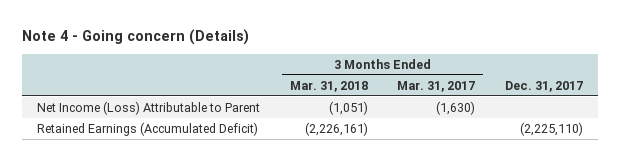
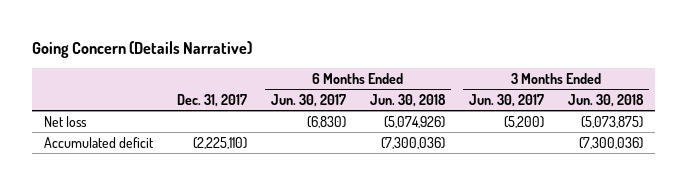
- Note 4 - Going concern (Details)
+ Going Concern (Details Narrative)
- | 3 Months Ended Mar. 31, 2018 | 3 Months Ended Mar. 31, 2017 | Dec. 31, 2017
+ | Dec. 31, 2017 | 6 Months Ended Jun. 30, 2017 | 6 Months Ended Jun. 30, 2018 | 3 Months Ended Jun. 30, 2017 | 3 Months Ended Jun. 30, 2018
- Net Income (Loss) Attributable to Parent | (1,051) | (1,630) |
- Retained Earnings (Accumulated Deficit) | (2,226,161) | | (2,225,110)
+ Net loss | | (6,830) | (5,074,926) | (5,200) | (5,073,875)
+ Accumulated deficit | (2,225,110) | | (7,300,036) | | (7,300,036)

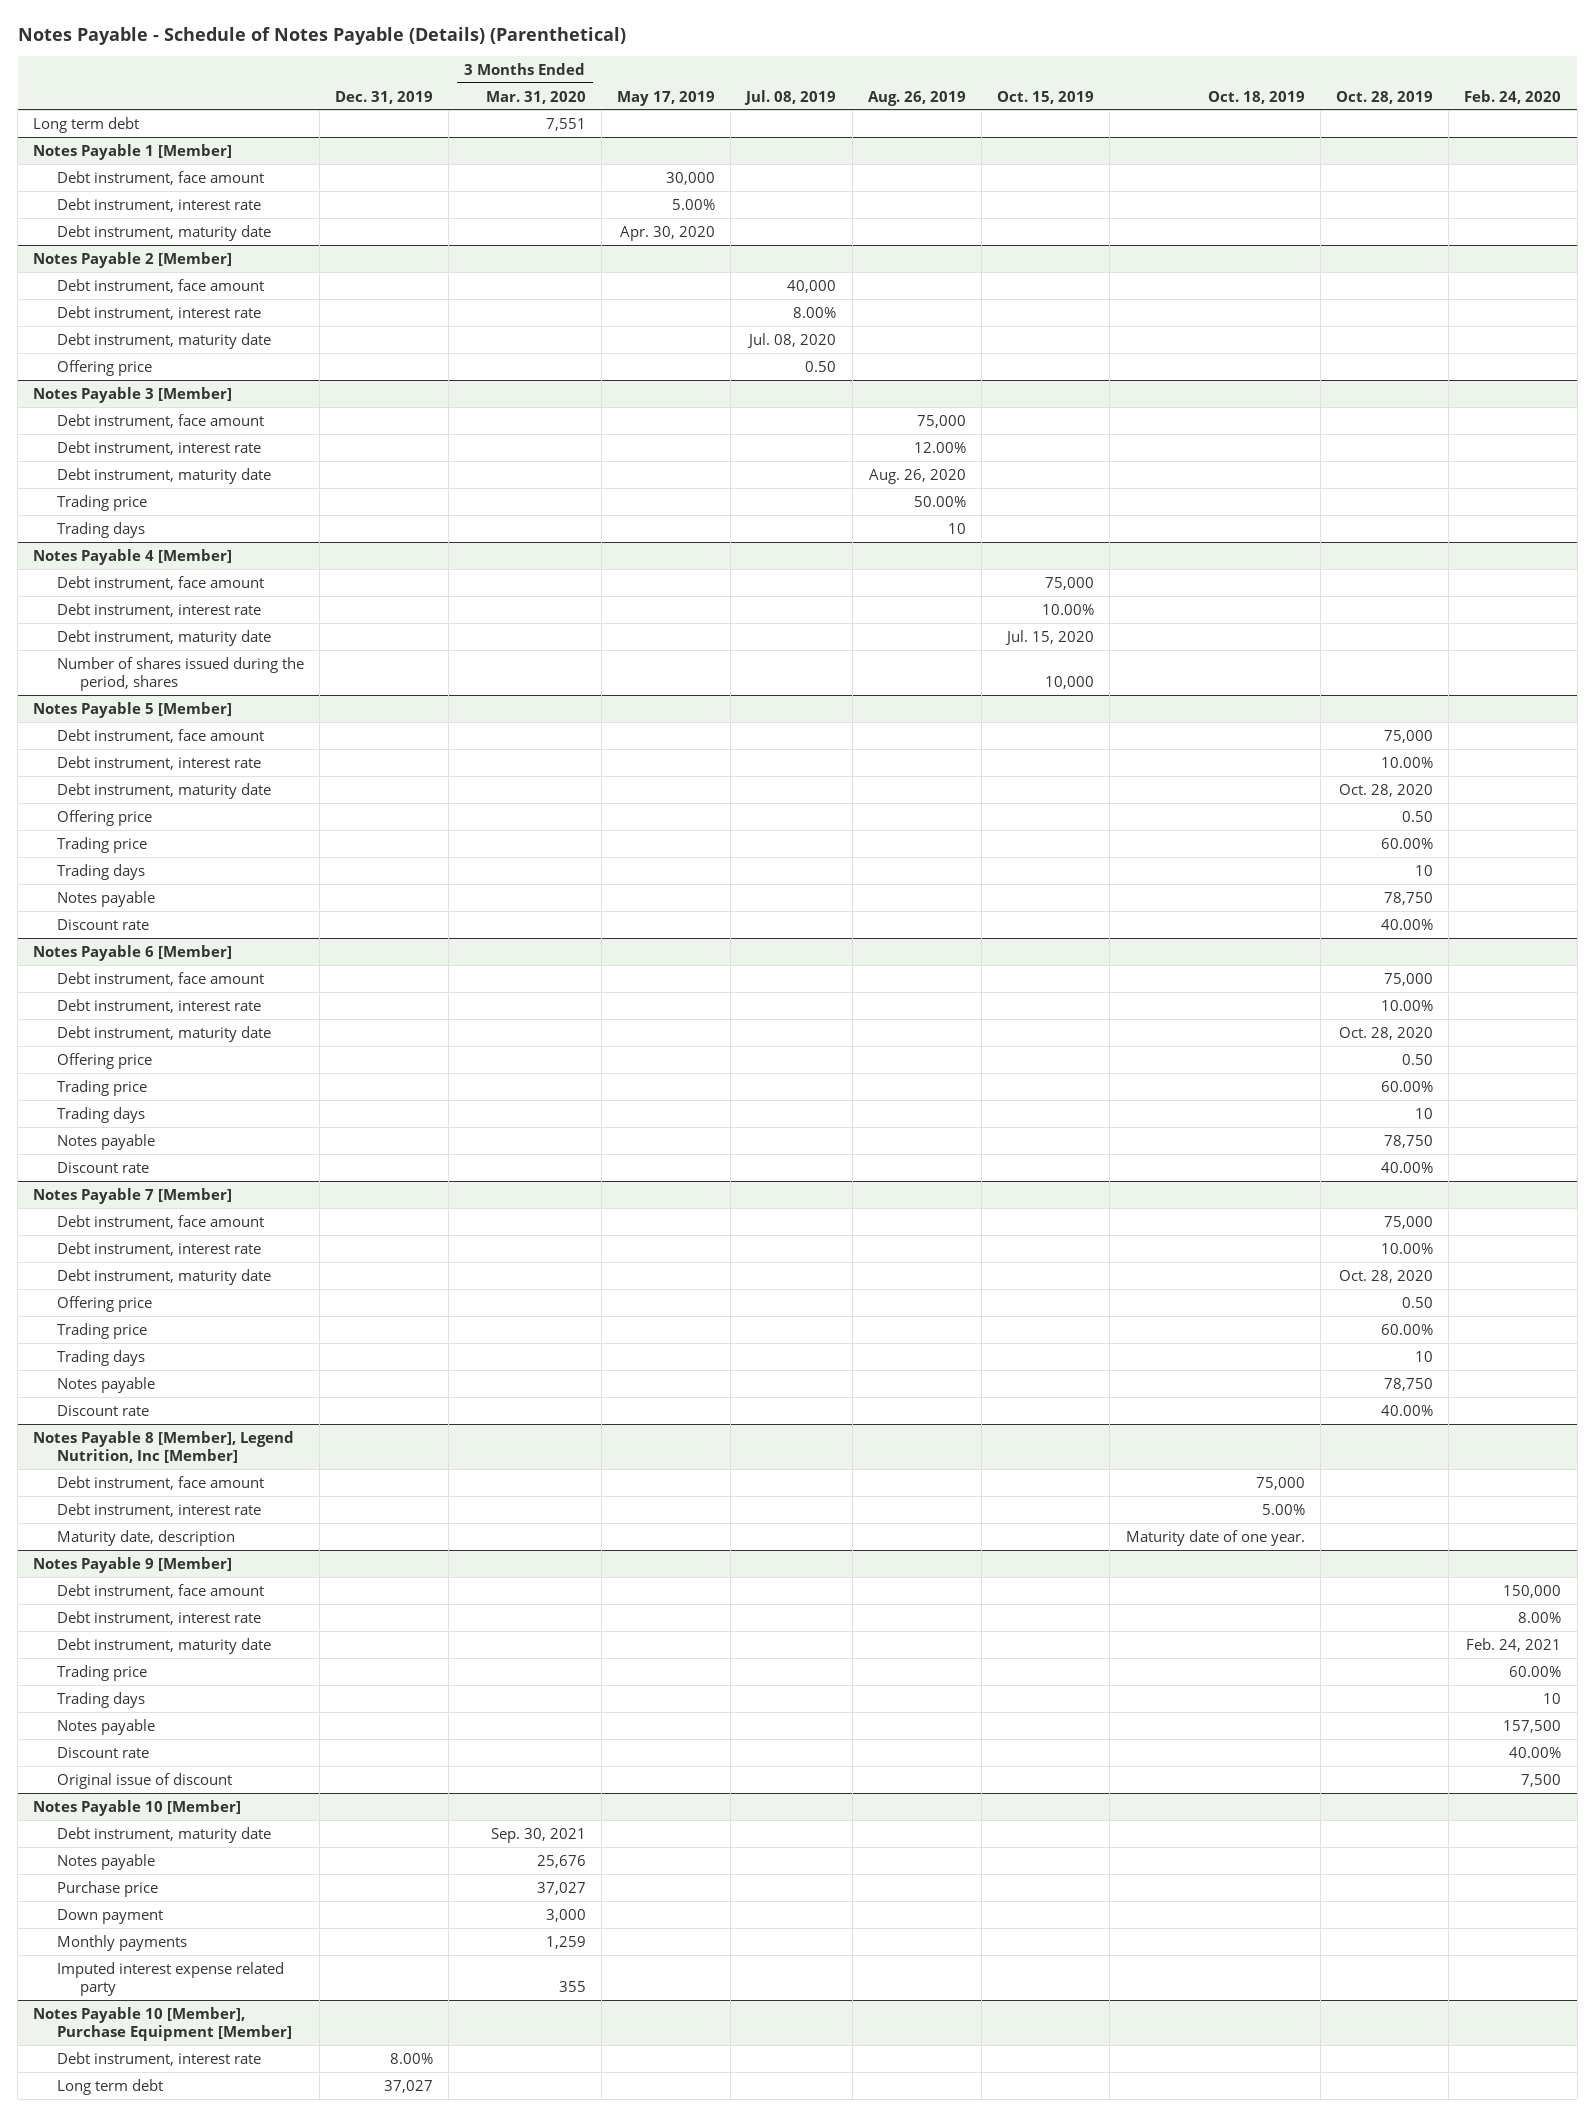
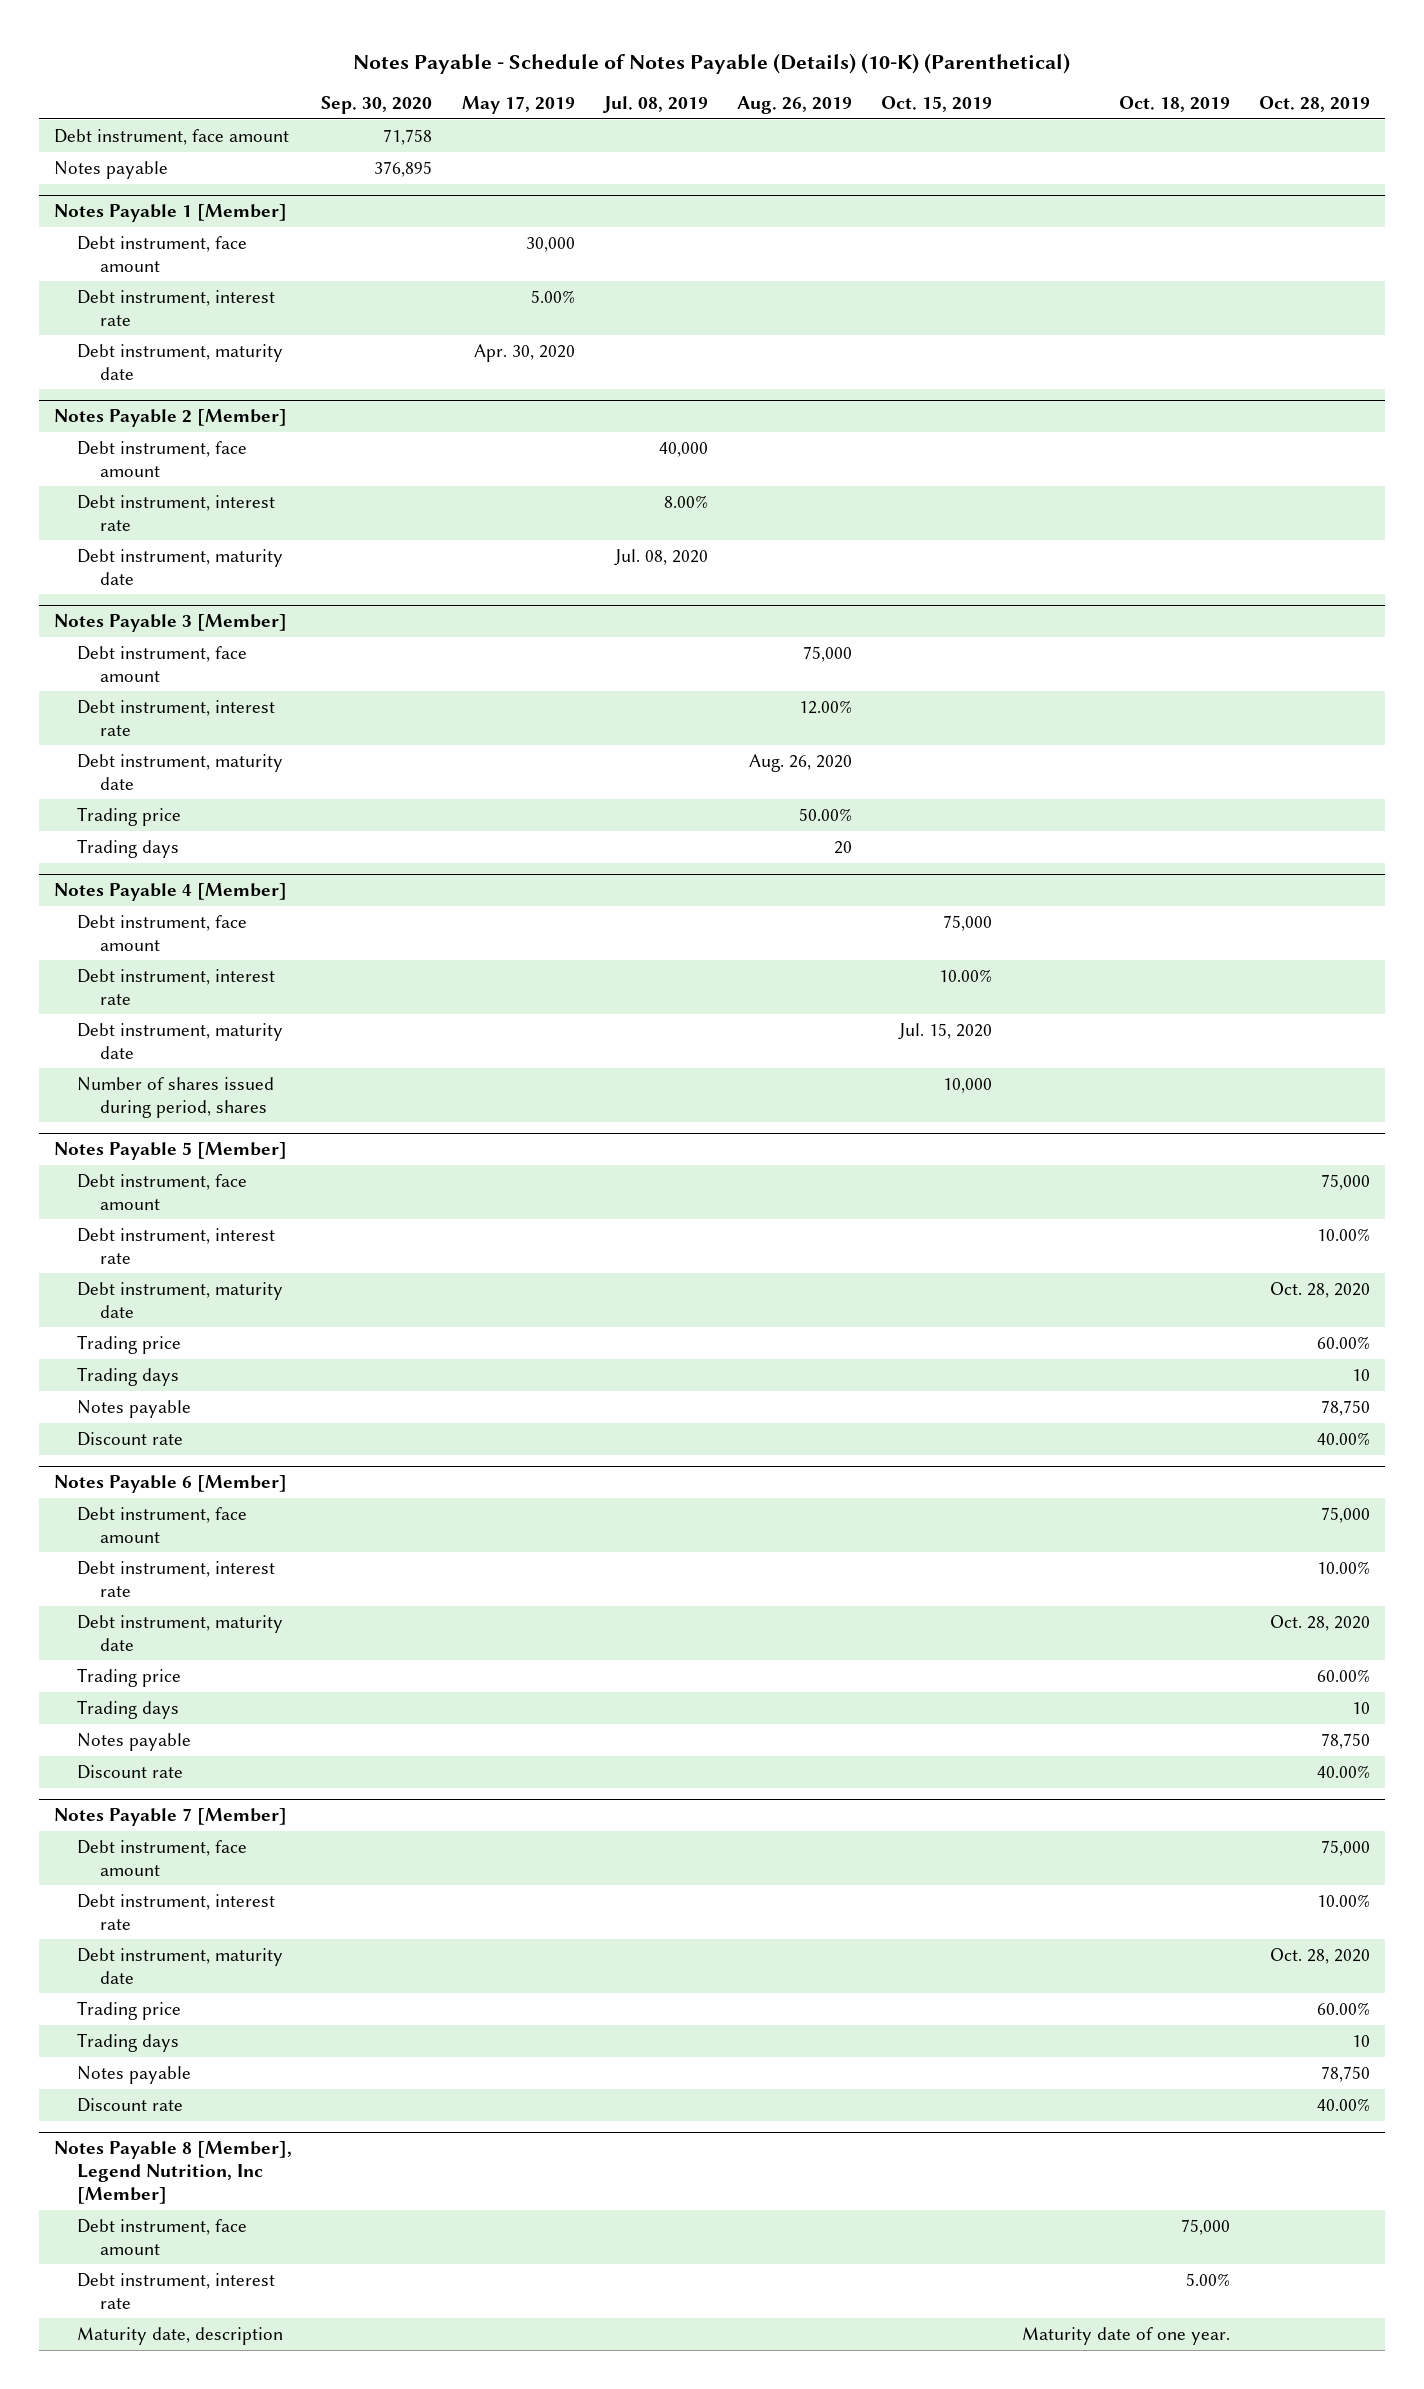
- Notes Payable - Schedule of Notes Payable (Details) (Parenthetical)
+ Notes Payable - Schedule of Notes Payable (Details) (10-K) (Parenthetical)
- | Dec. 31, 2019 | 3 Months Ended Mar. 31, 2020 | May 17, 2019 | Jul. 08, 2019 | Aug. 26, 2019 | Oct. 15, 2019 | Oct. 18, 2019 | Oct. 28, 2019 | Feb. 24, 2020
+ | Sep. 30, 2020 | May 17, 2019 | Jul. 08, 2019 | Aug. 26, 2019 | Oct. 15, 2019 | Oct. 18, 2019 | Oct. 28, 2019
- Long term debt | | 7,551 | | | | | | |
+ Debt instrument, face amount | 71,758 | | | | | |
+ Notes payable | 376,895 | | | | | |
@ Notes Payable 2 [Member]
- Offering price | | | | 0.50 | | | | |
@ Notes Payable 3 [Member]
- Trading days | | | | | 10 | | | |
+ Trading days | | | | 20 | | |
@ Notes Payable 4 [Member]
- Number of shares issued during the period, shares | | | | | | 10,000 | | |
+ Number of shares issued during period, shares | | | | | 10,000 | |
@ Notes Payable 5 [Member]
- Offering price | | | | | | | | 0.50 |
@ Notes Payable 6 [Member]
- Offering price | | | | | | | | 0.50 |
@ Notes Payable 7 [Member]
- Offering price | | | | | | | | 0.50 |
- Notes Payable 9 [Member]
- Debt instrument, face amount | | | | | | | | | 150,000
- Debt instrument, interest rate | | | | | | | | | 8.00%
- Debt instrument, maturity date | | | | | | | | | Feb. 24, 2021
- Trading price | | | | | | | | | 60.00%
- Trading days | | | | | | | | | 10
- Notes payable | | | | | | | | | 157,500
- Discount rate | | | | | | | | | 40.00%
- Original issue of discount | | | | | | | | | 7,500
- Notes Payable 10 [Member]
- Debt instrument, maturity date | | Sep. 30, 2021 | | | | | | |
- Notes payable | | 25,676 | | | | | | |
- Purchase price | | 37,027 | | | | | | |
- Down payment | | 3,000 | | | | | | |
- Monthly payments | | 1,259 | | | | | | |
- Imputed interest expense related party | | 355 | | | | | | |
- Notes Payable 10 [Member], Purchase Equipment [Member]
- Debt instrument, interest rate | 8.00% | | | | | | | |
- Long term debt | 37,027 | | | | | | | |

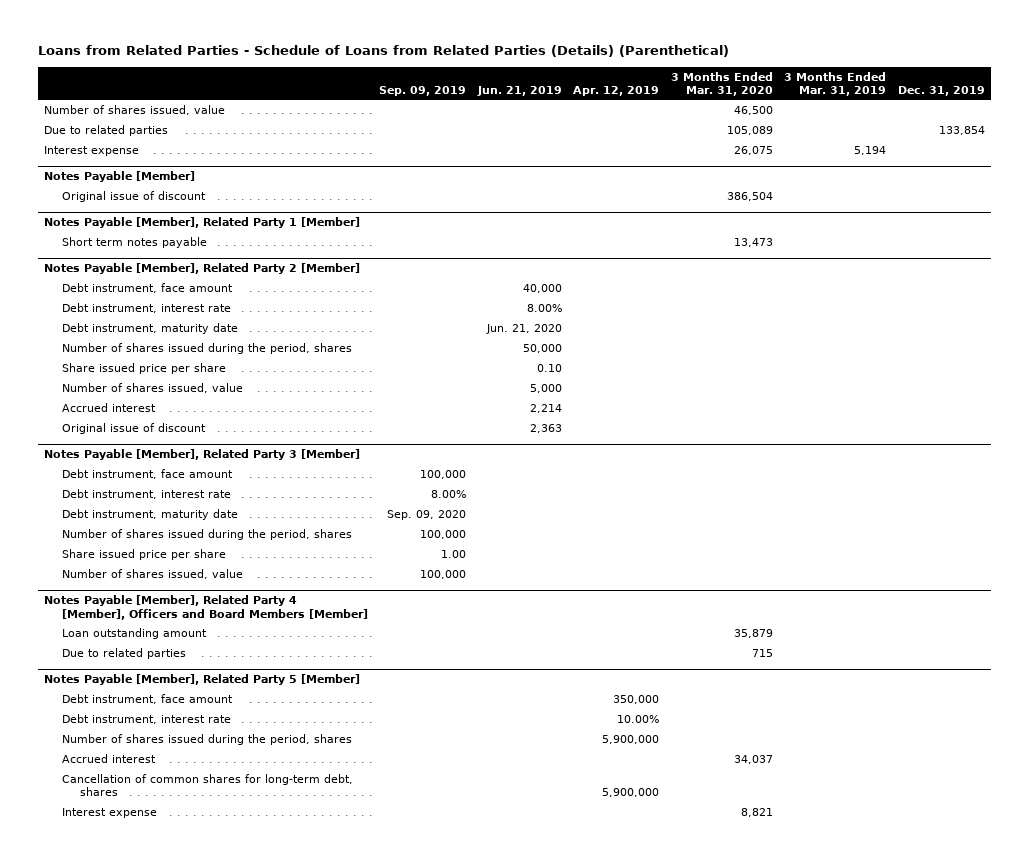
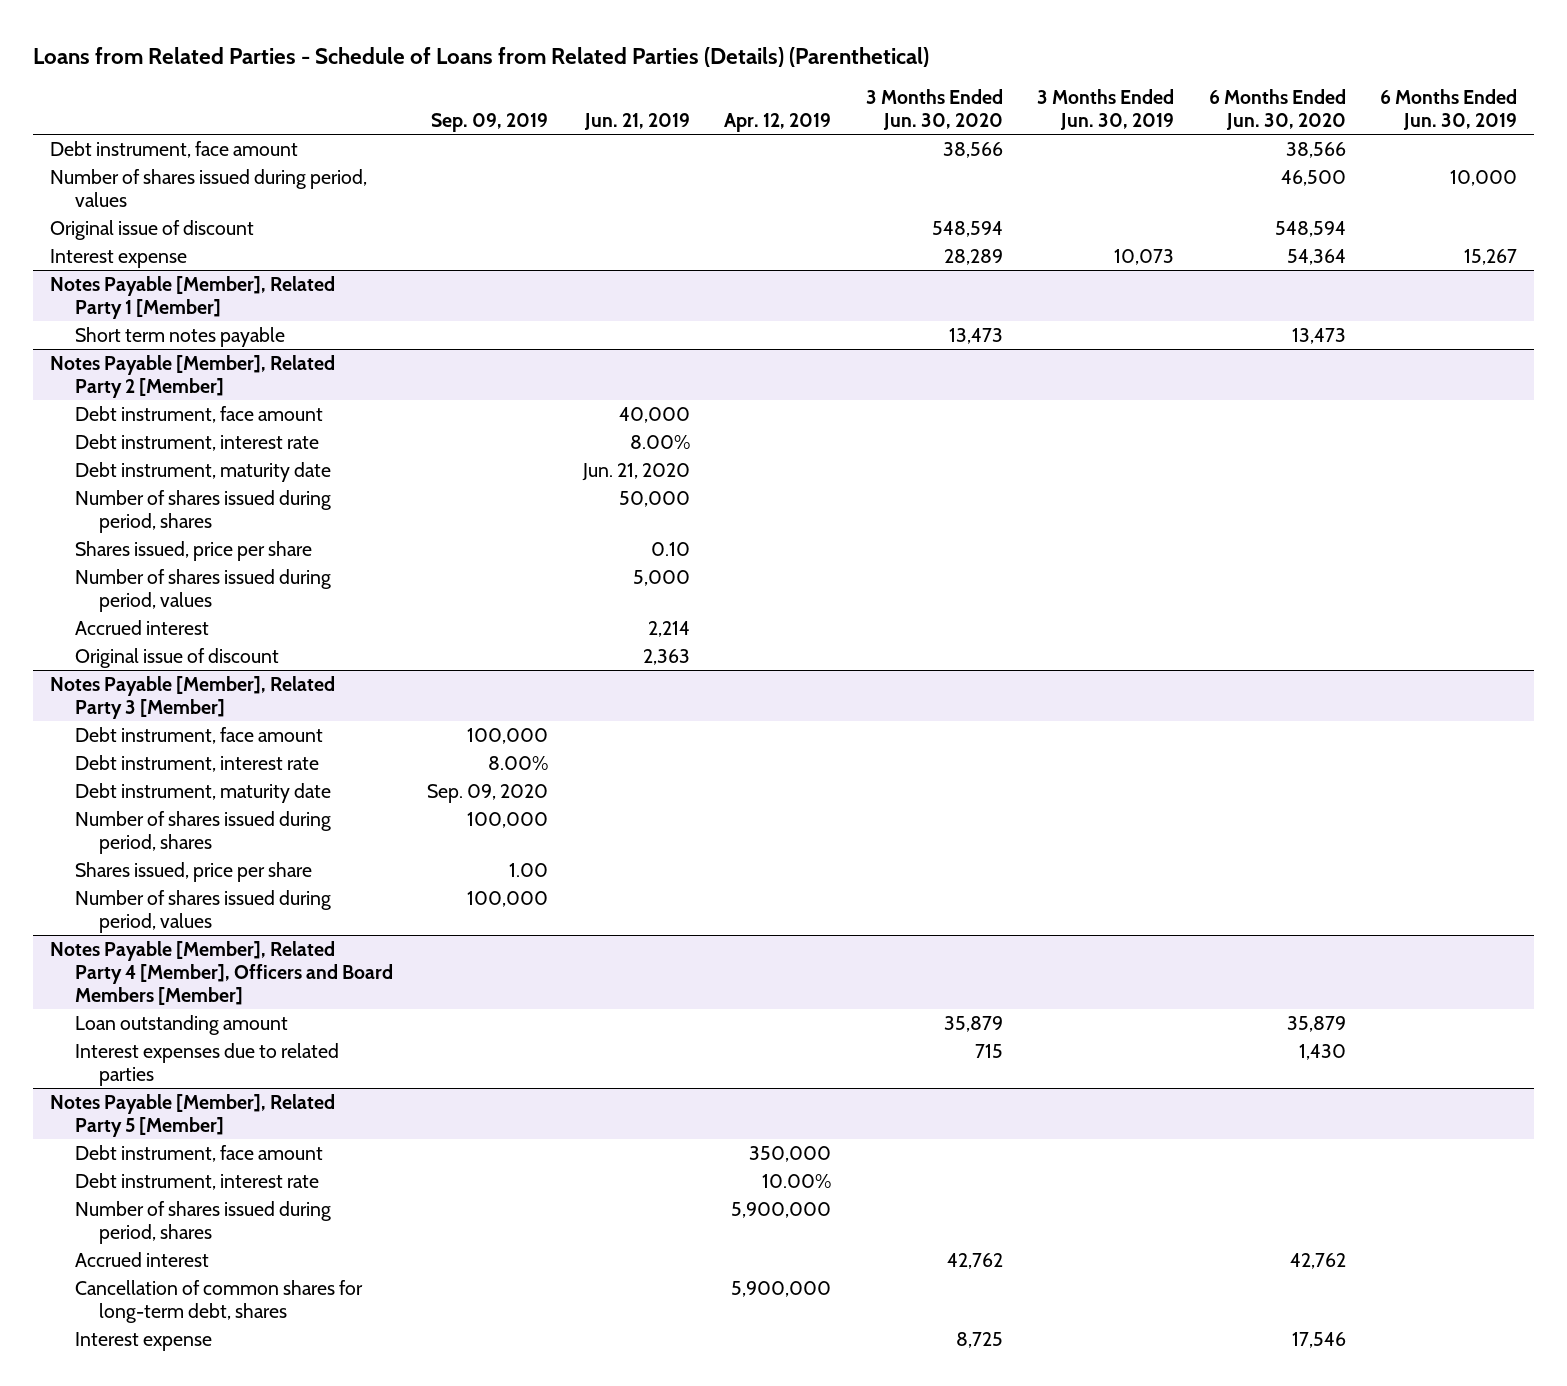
- | Sep. 09, 2019 | Jun. 21, 2019 | Apr. 12, 2019 | 3 Months Ended Mar. 31, 2020 | 3 Months Ended Mar. 31, 2019 | Dec. 31, 2019
+ | Sep. 09, 2019 | Jun. 21, 2019 | Apr. 12, 2019 | 3 Months Ended Jun. 30, 2020 | 3 Months Ended Jun. 30, 2019 | 6 Months Ended Jun. 30, 2020 | 6 Months Ended Jun. 30, 2019
- Number of shares issued, value | | | | 46,500 | |
- Due to related parties | | | | 105,089 | | 133,854
+ Debt instrument, face amount | | | | 38,566 | | 38,566 |
+ Number of shares issued during period, values | | | | | | 46,500 | 10,000
+ Original issue of discount | | | | 548,594 | | 548,594 |
- Notes Payable [Member]
- Original issue of discount | | | | 386,504 | |
@ Notes Payable [Member], Related Party 2 [Member]
- Number of shares issued during the period, shares | | 50,000 | | | |
- Share issued price per share | | 0.10 | | | |
- Number of shares issued, value | | 5,000 | | | |
+ Number of shares issued during period, shares | | 50,000 | | | | |
+ Shares issued, price per share | | 0.10 | | | | |
+ Number of shares issued during period, values | | 5,000 | | | | |
@ Notes Payable [Member], Related Party 3 [Member]
- Number of shares issued during the period, shares | 100,000 | | | | |
- Share issued price per share | 1.00 | | | | |
- Number of shares issued, value | 100,000 | | | | |
+ Number of shares issued during period, shares | 100,000 | | | | | |
+ Shares issued, price per share | 1.00 | | | | | |
+ Number of shares issued during period, values | 100,000 | | | | | |
@ Notes Payable [Member], Related Party 4 [Member], Officers and Board Members [Member]
- Due to related parties | | | | 715 | |
+ Interest expenses due to related parties | | | | 715 | | 1,430 |
@ Notes Payable [Member], Related Party 5 [Member]
- Number of shares issued during the period, shares | | | 5,900,000 | | |
+ Number of shares issued during period, shares | | | 5,900,000 | | | |

